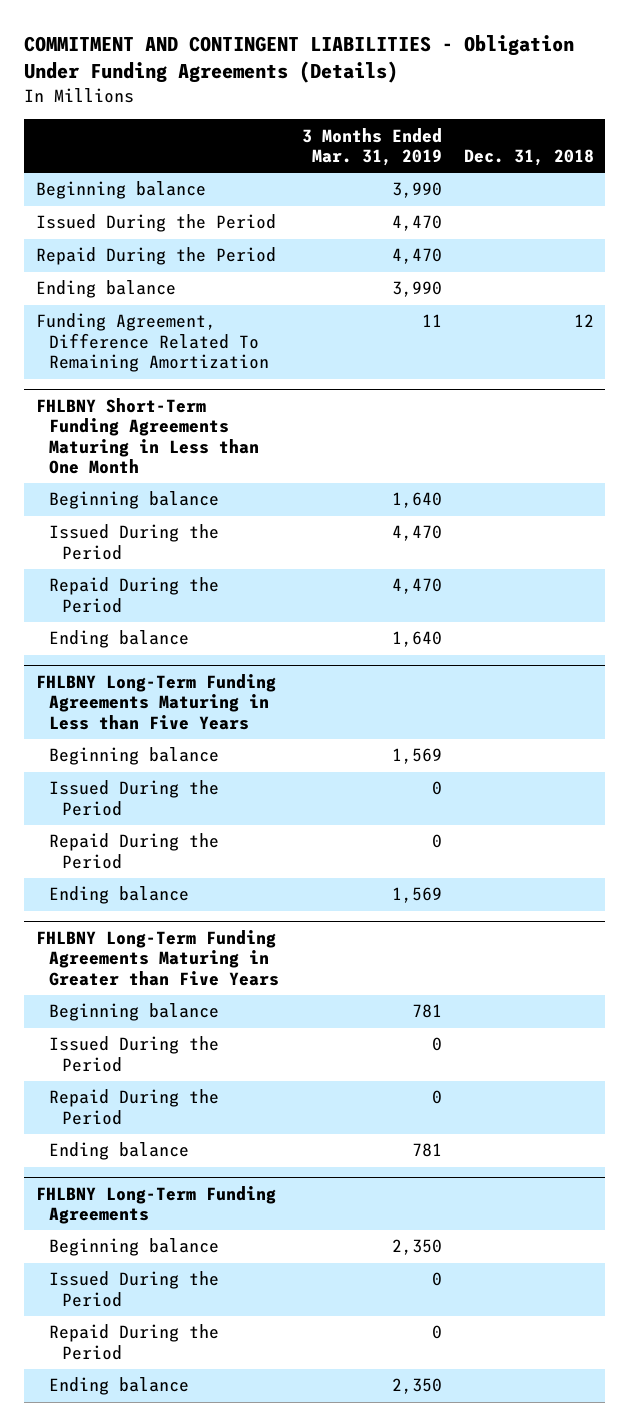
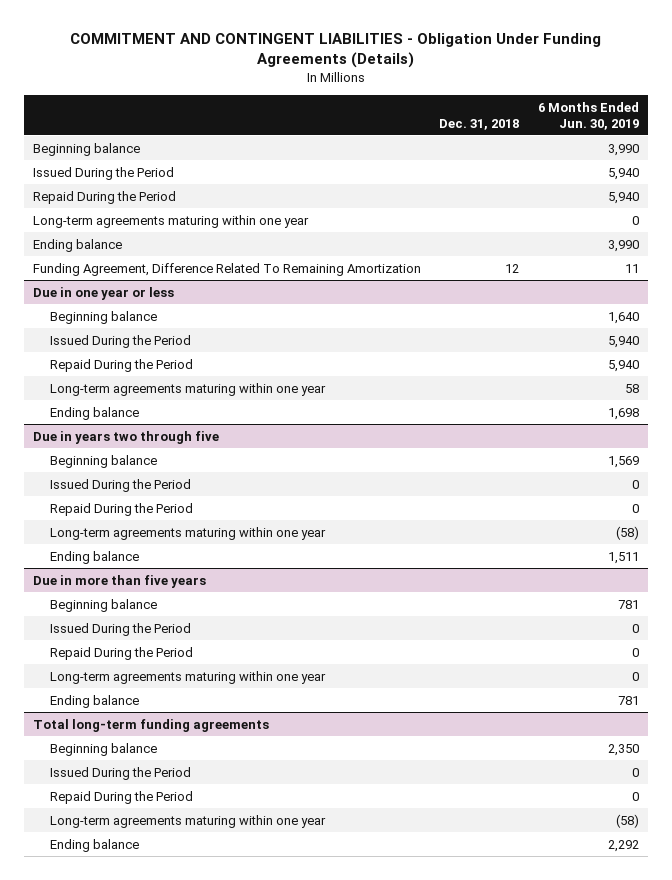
- | 3 Months Ended Mar. 31, 2019 | Dec. 31, 2018
+ | Dec. 31, 2018 | 6 Months Ended Jun. 30, 2019
+ Long-term agreements maturing within one year | | 0
- FHLBNY Short-Term Funding Agreements Maturing in Less than One Month
+ Due in one year or less
+ Long-term agreements maturing within one year | | 58
- FHLBNY Long-Term Funding Agreements Maturing in Less than Five Years
+ Due in years two through five
+ Long-term agreements maturing within one year | | (58)
- FHLBNY Long-Term Funding Agreements Maturing in Greater than Five Years
+ Due in more than five years
+ Long-term agreements maturing within one year | | 0
- FHLBNY Long-Term Funding Agreements
+ Total long-term funding agreements
+ Long-term agreements maturing within one year | | (58)

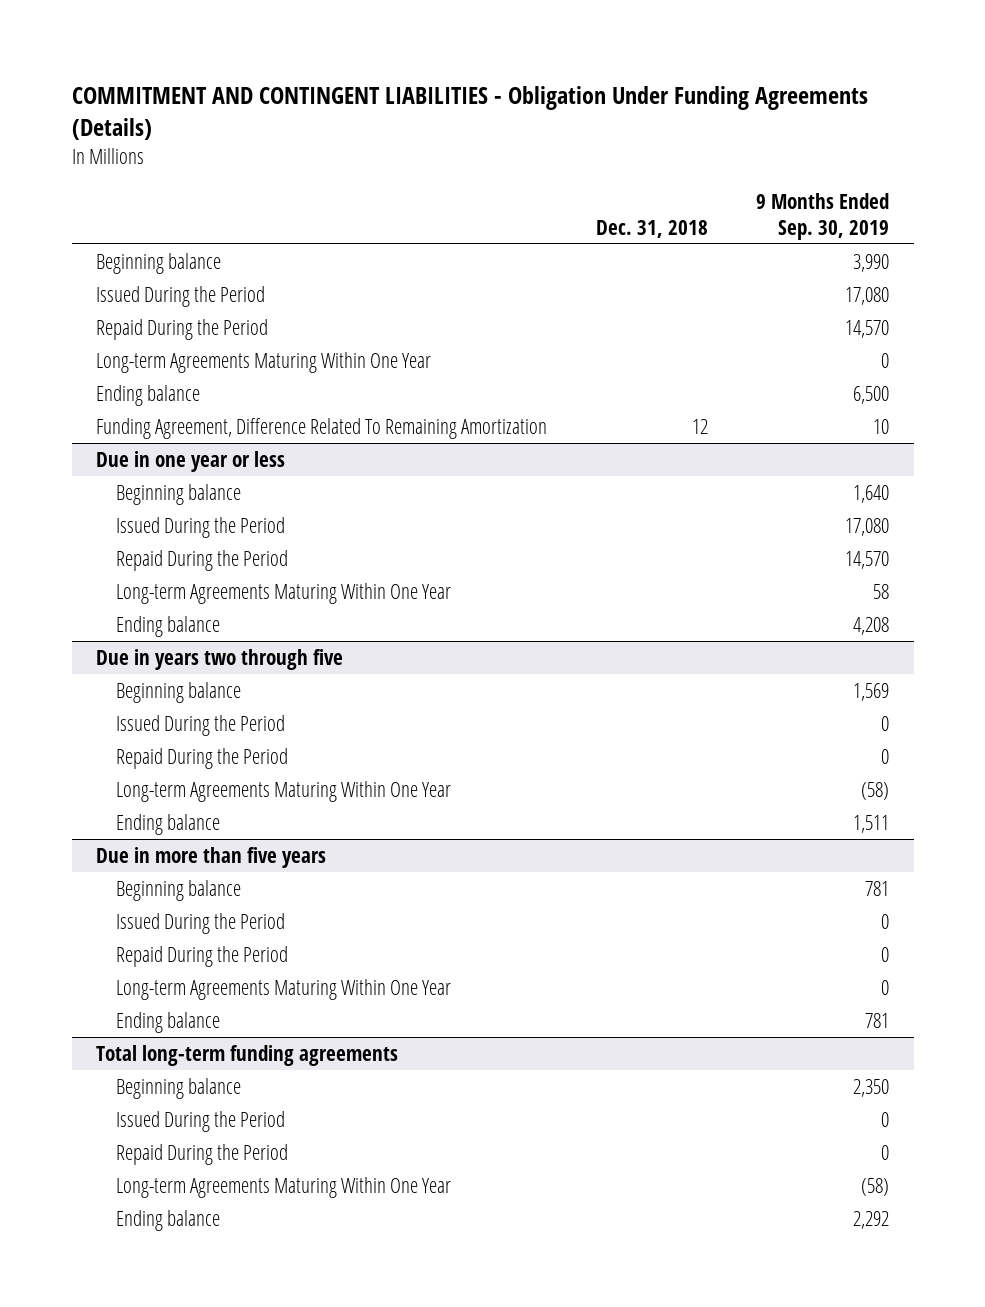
- | Dec. 31, 2018 | 6 Months Ended Jun. 30, 2019
+ | Dec. 31, 2018 | 9 Months Ended Sep. 30, 2019
- Long-term agreements maturing within one year | | 0
+ Long-term Agreements Maturing Within One Year | | 0
@ Due in one year or less
- Long-term agreements maturing within one year | | 58
+ Long-term Agreements Maturing Within One Year | | 58
@ Due in years two through five
- Long-term agreements maturing within one year | | (58)
+ Long-term Agreements Maturing Within One Year | | (58)
@ Due in more than five years
- Long-term agreements maturing within one year | | 0
+ Long-term Agreements Maturing Within One Year | | 0
@ Total long-term funding agreements
- Long-term agreements maturing within one year | | (58)
+ Long-term Agreements Maturing Within One Year | | (58)

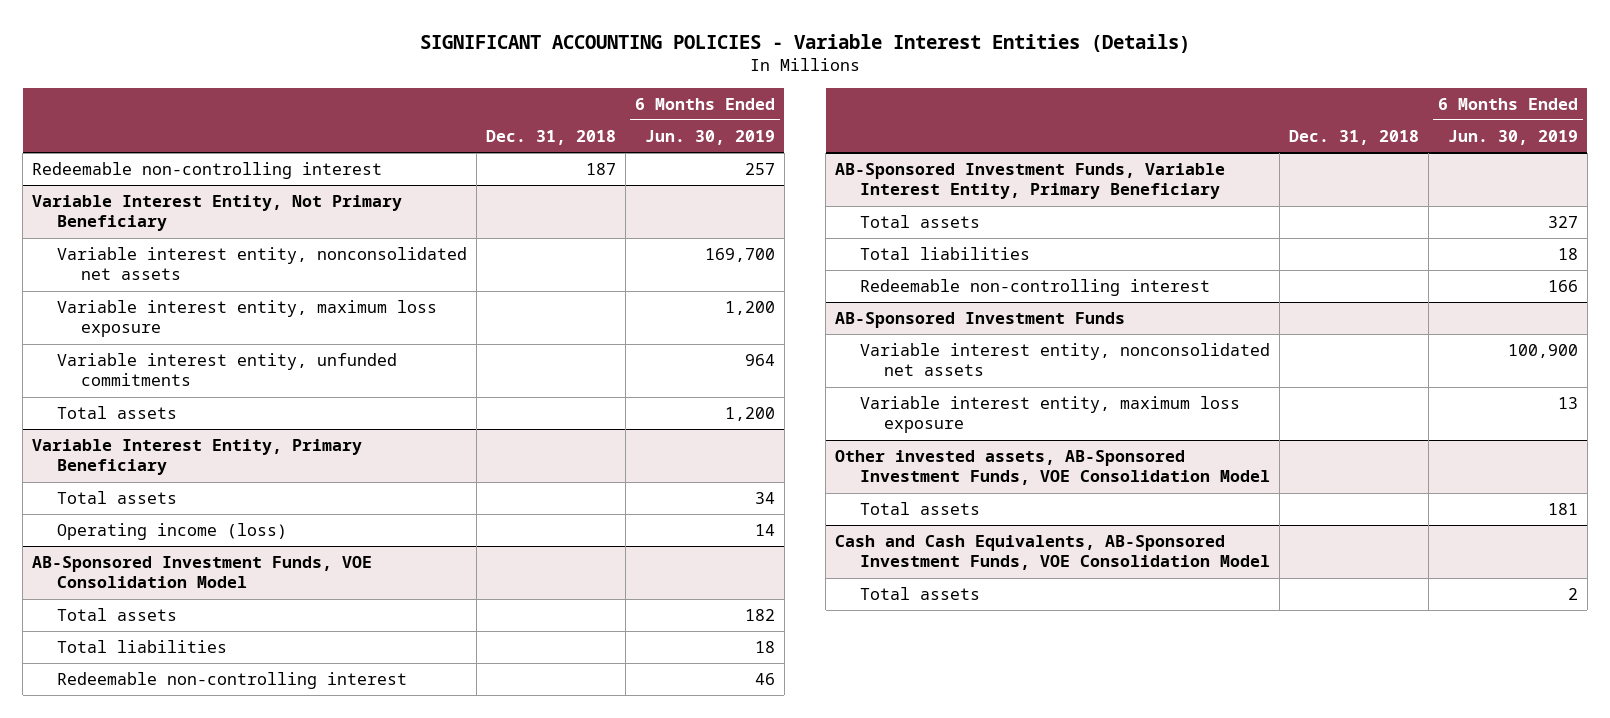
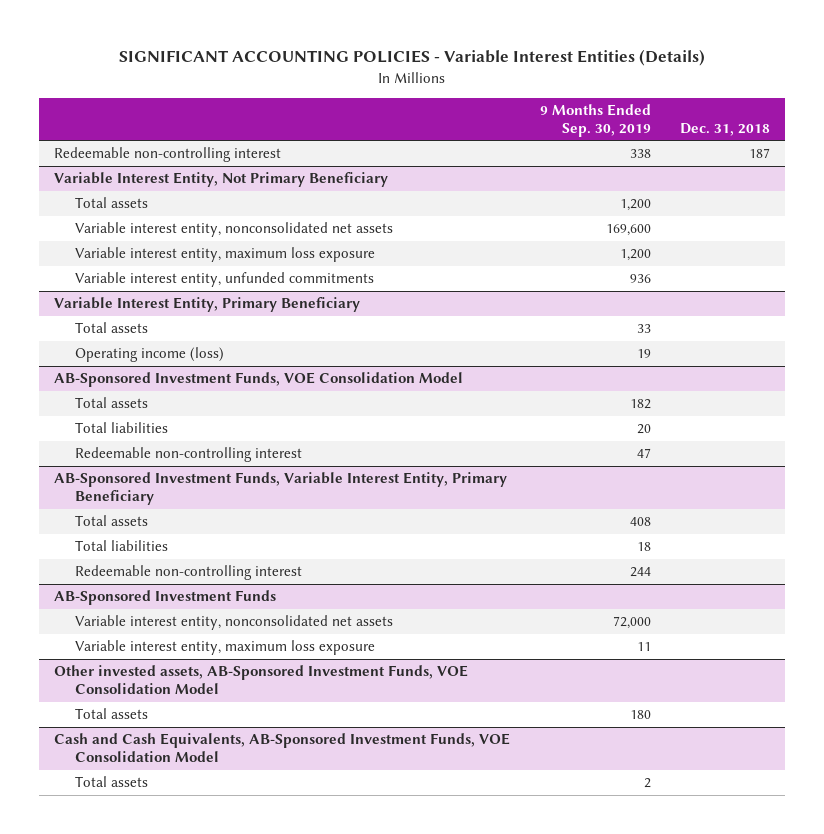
- | Dec. 31, 2018 | 6 Months Ended Jun. 30, 2019
+ | 9 Months Ended Sep. 30, 2019 | Dec. 31, 2018
@ Variable Interest Entity, Not Primary Beneficiary
moved up: Total assets | 1,200 |

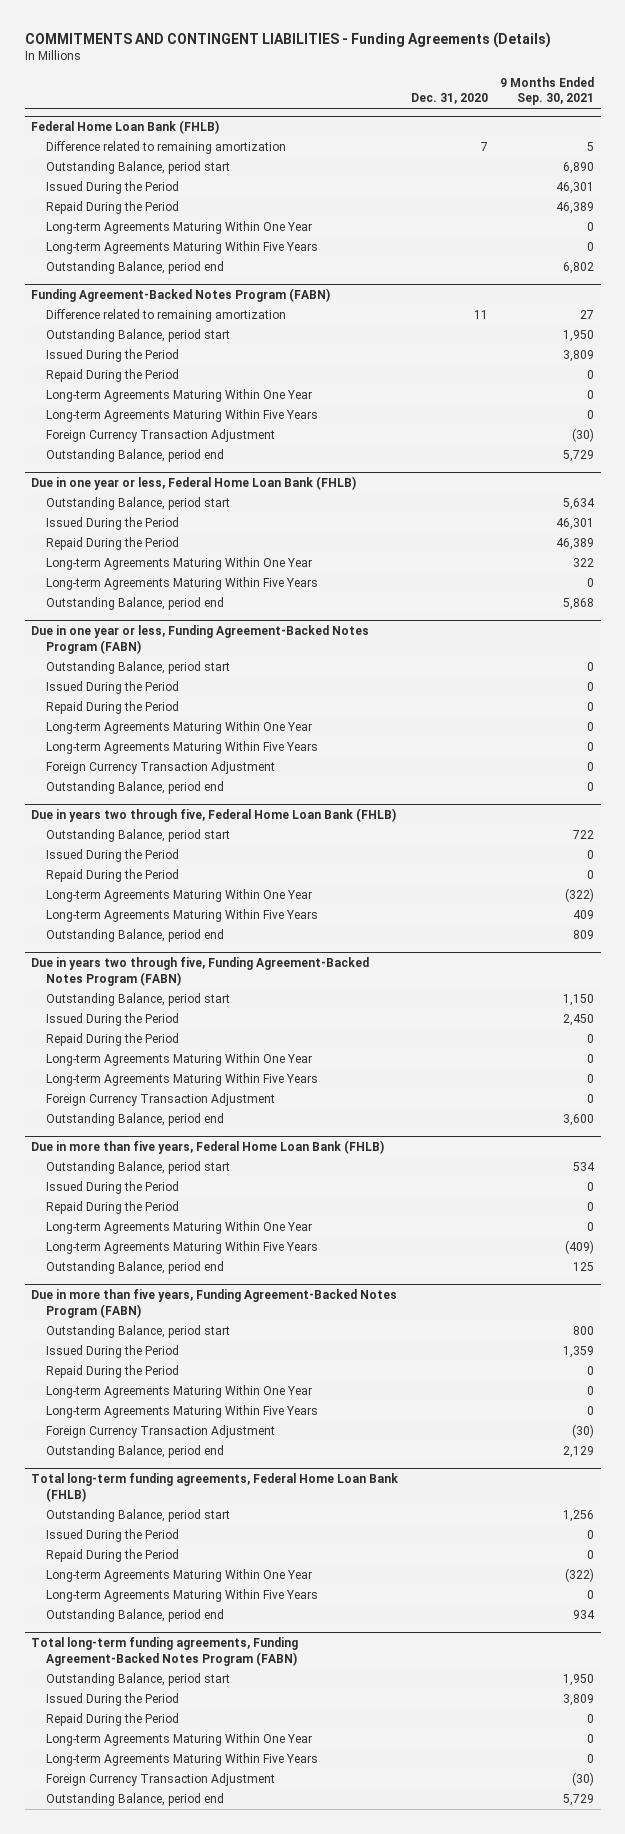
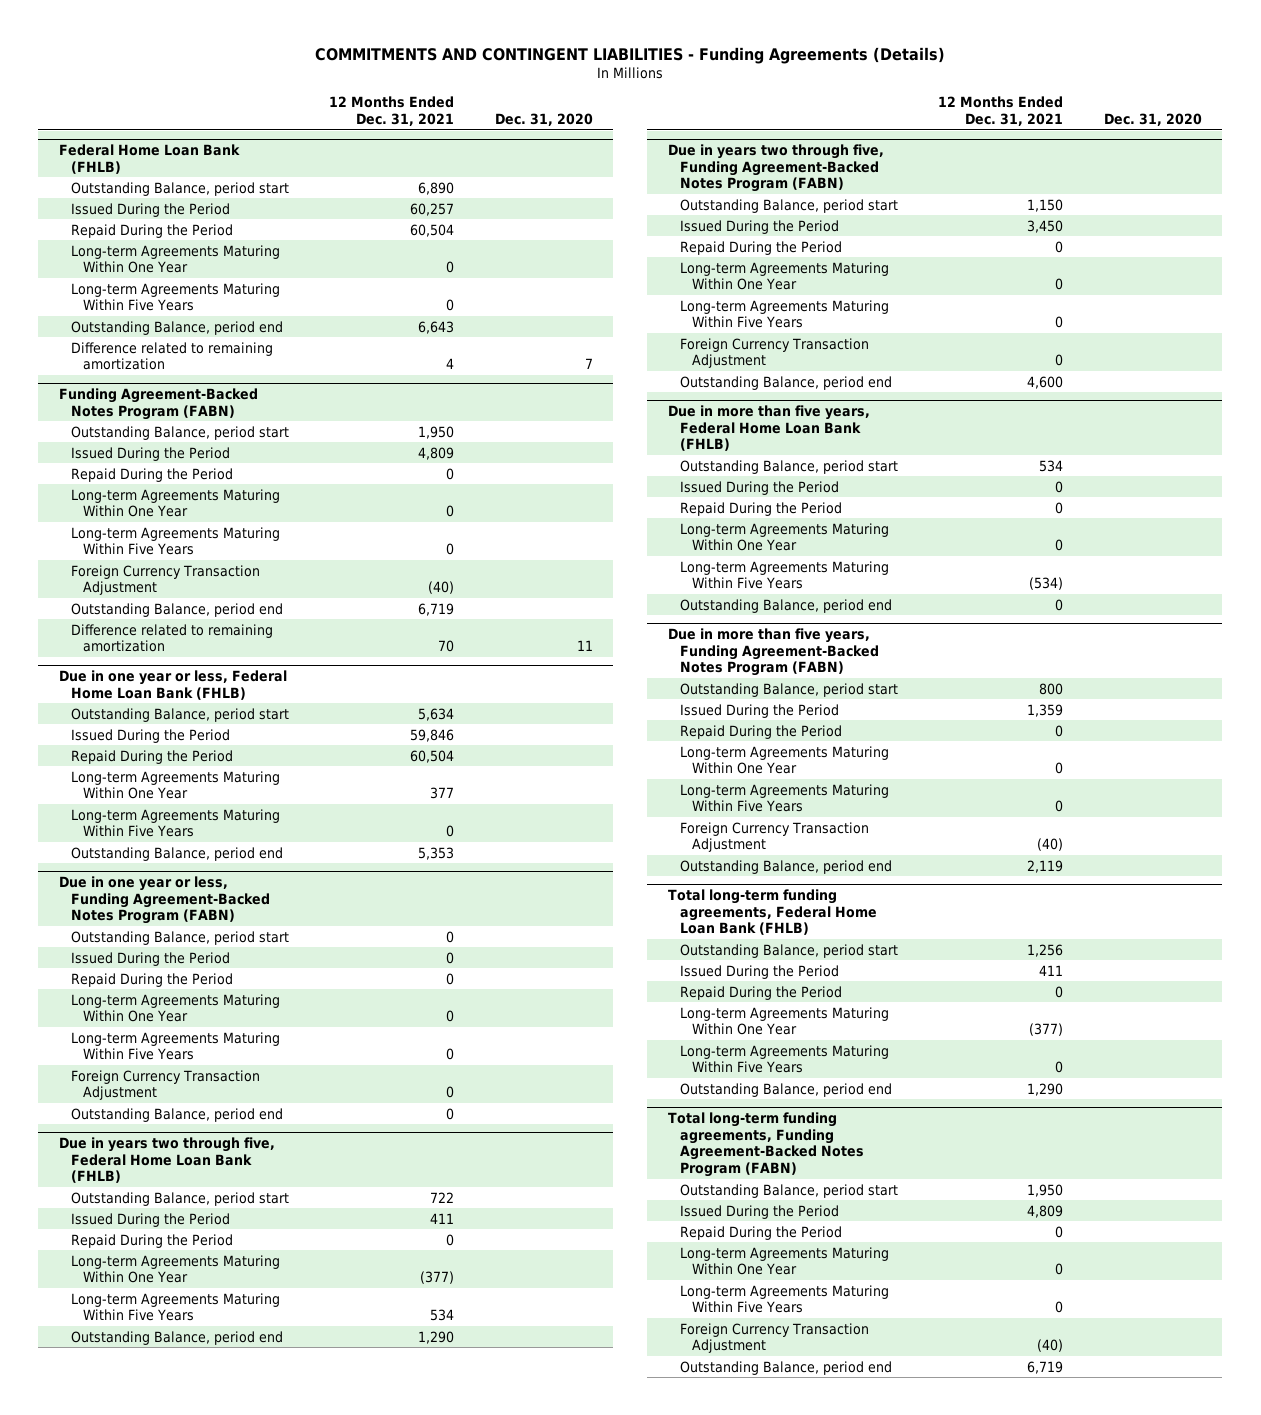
- | Dec. 31, 2020 | 9 Months Ended Sep. 30, 2021
+ | 12 Months Ended Dec. 31, 2021 | Dec. 31, 2020
@ Federal Home Loan Bank (FHLB)
moved down: Difference related to remaining amortization | 4 | 7
@ Funding Agreement-Backed Notes Program (FABN)
moved down: Difference related to remaining amortization | 70 | 11

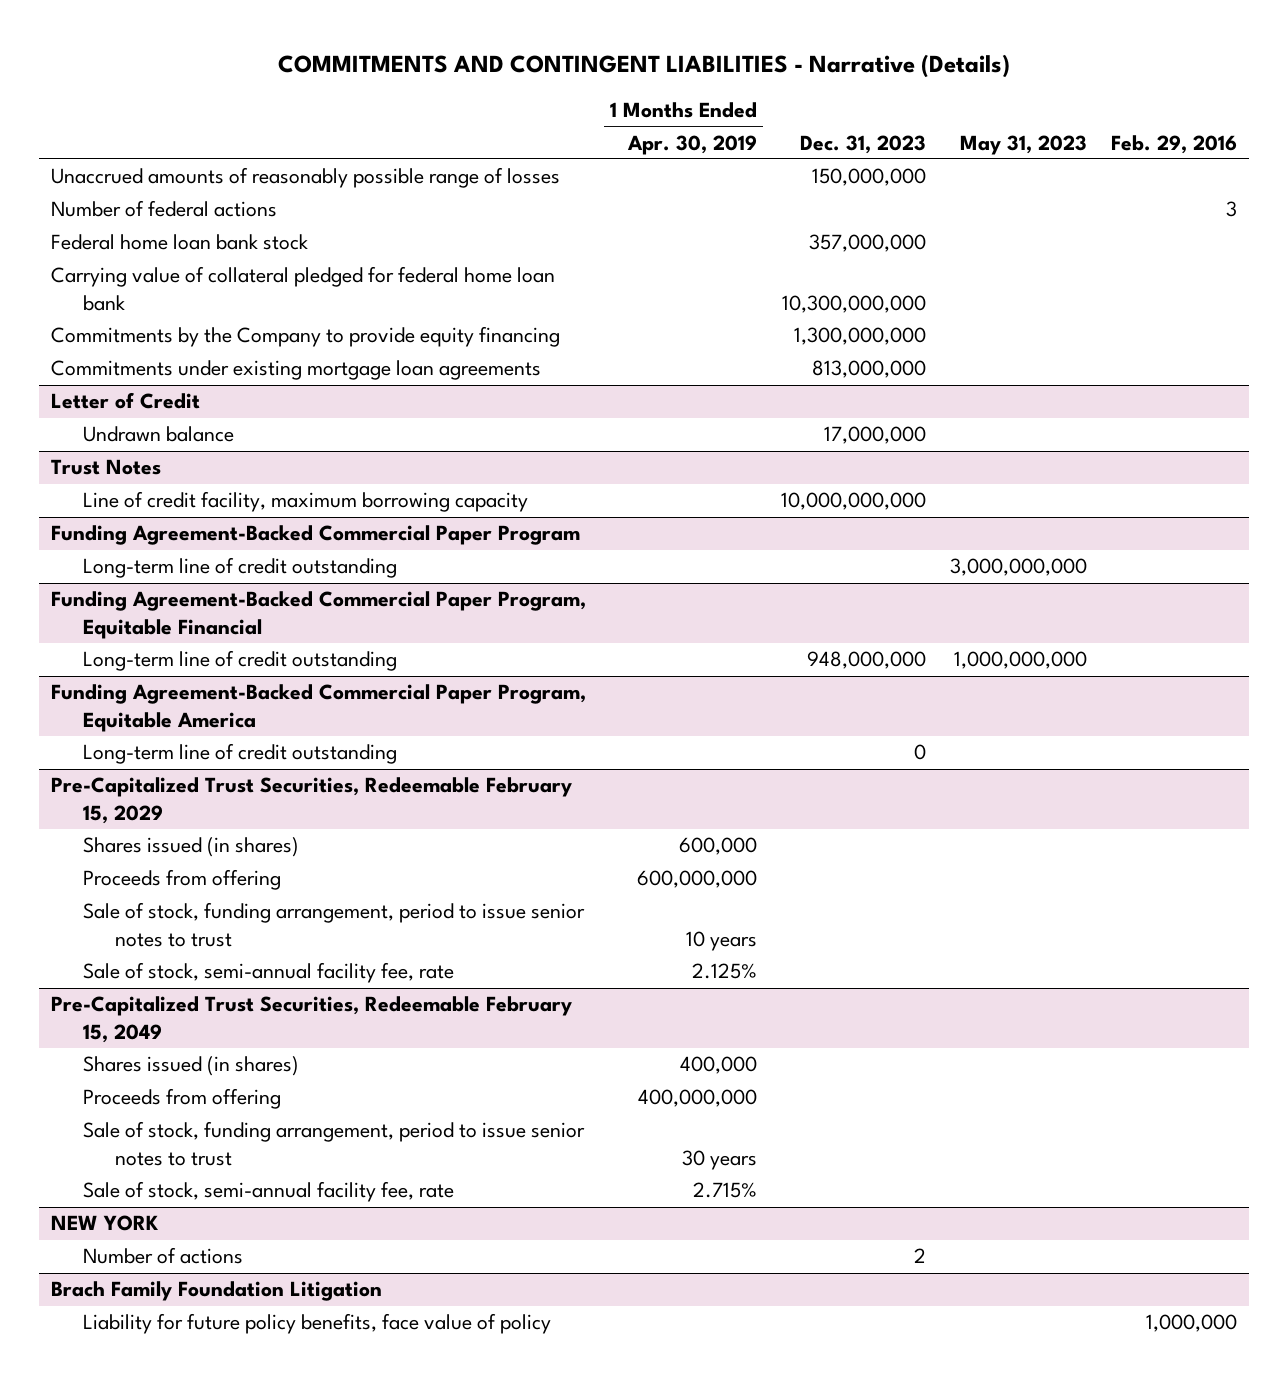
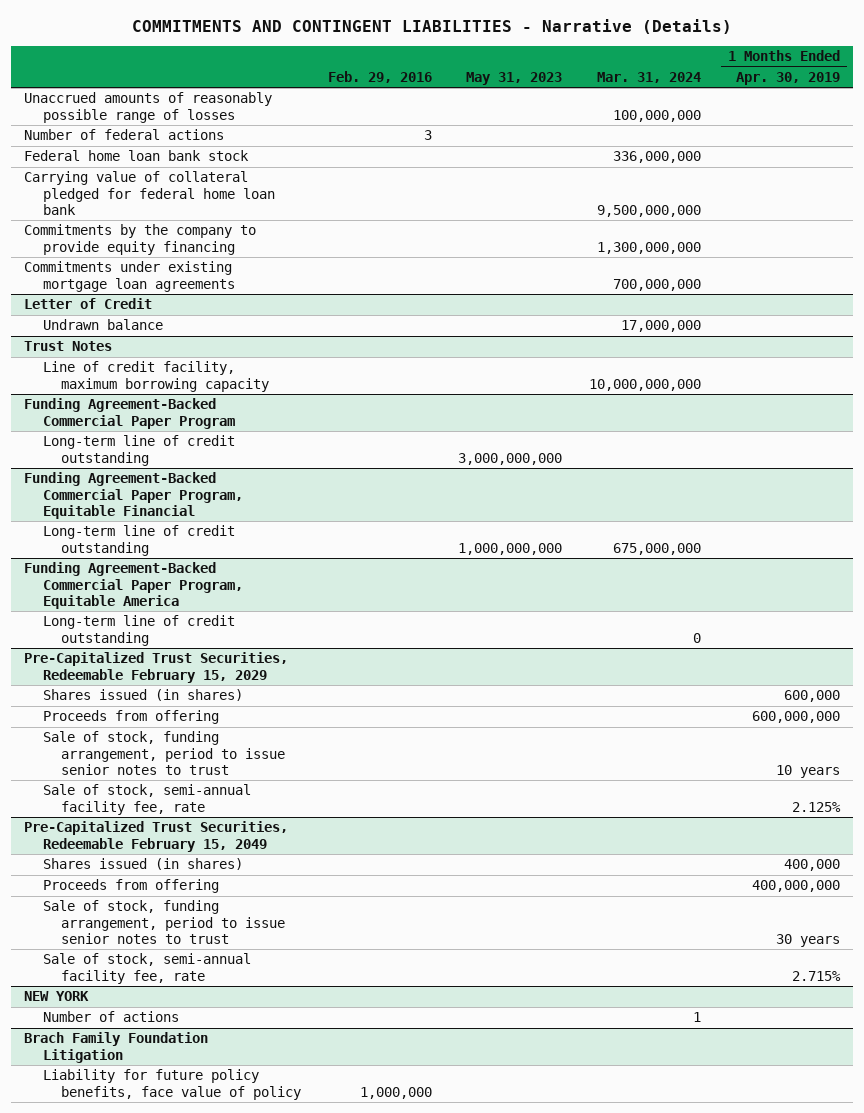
- | 1 Months Ended Apr. 30, 2019 | Dec. 31, 2023 | May 31, 2023 | Feb. 29, 2016
+ | Feb. 29, 2016 | May 31, 2023 | Mar. 31, 2024 | 1 Months Ended Apr. 30, 2019
- Commitments by the Company to provide equity financing | | 1,300,000,000 | |
+ Commitments by the company to provide equity financing | | | 1,300,000,000 |

